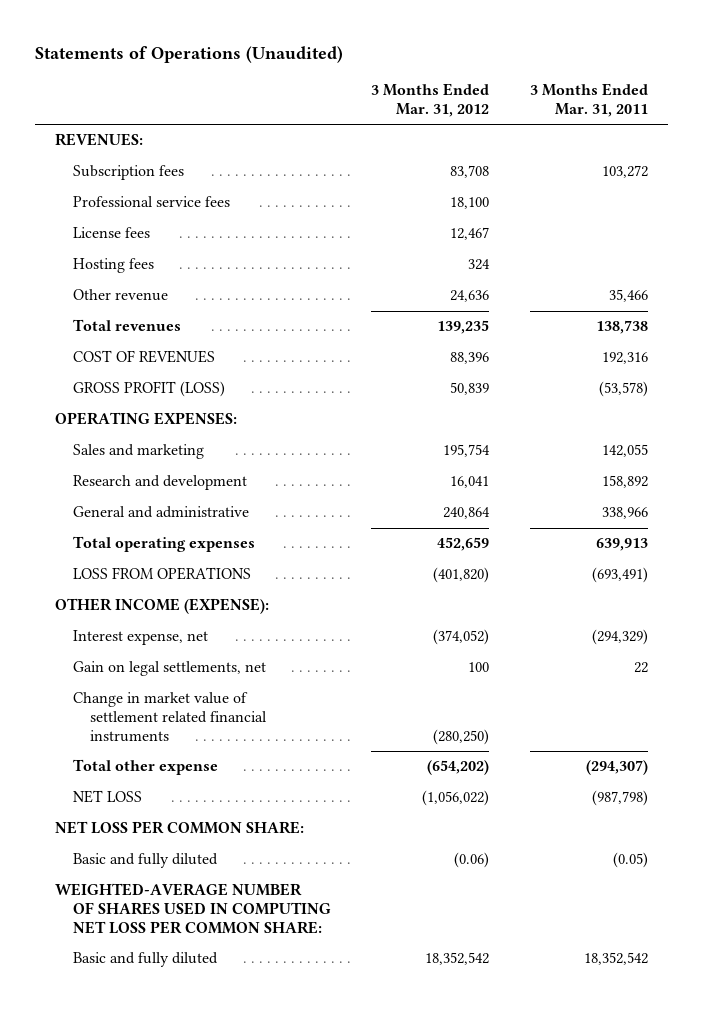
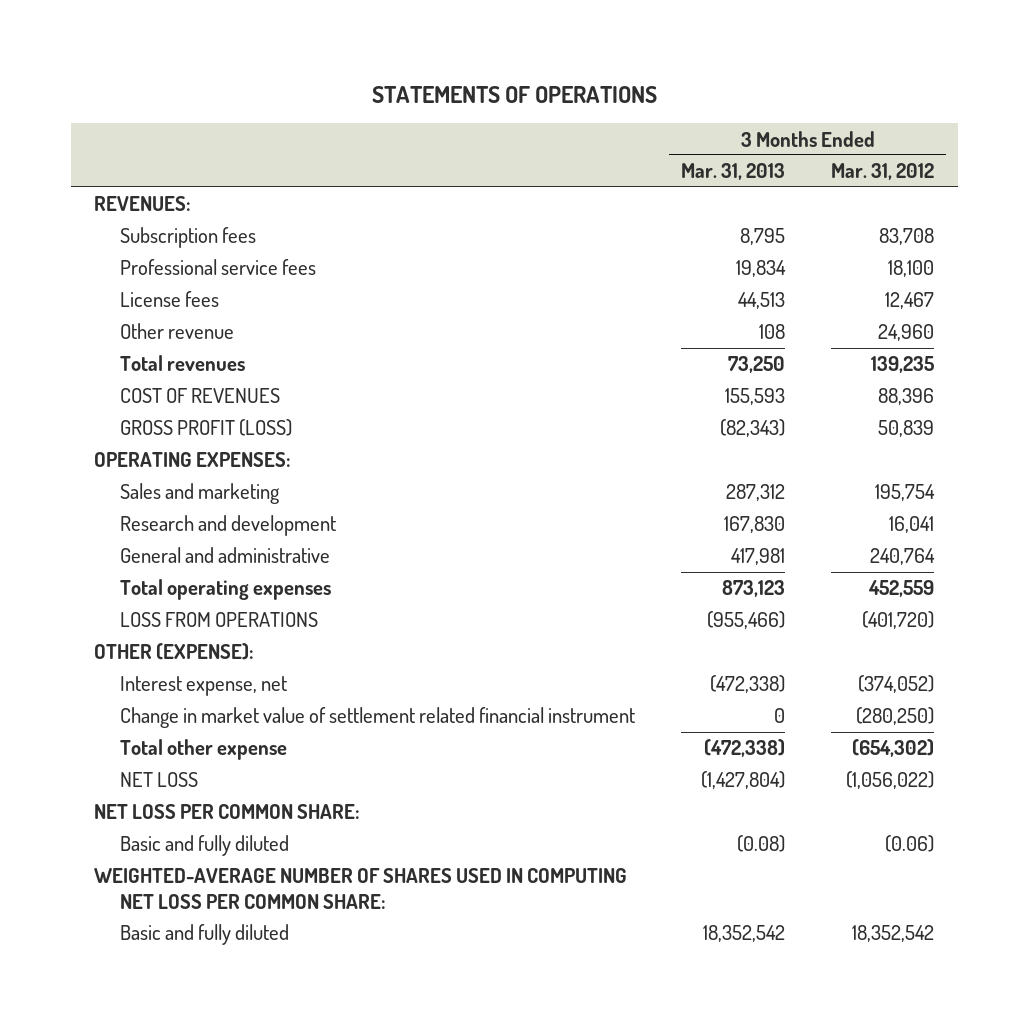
- Statements of Operations (Unaudited)
+ STATEMENTS OF OPERATIONS
- | 3 Months Ended Mar. 31, 2012 | 3 Months Ended Mar. 31, 2011
+ | 3 Months Ended Mar. 31, 2013 | 3 Months Ended Mar. 31, 2012
- Hosting fees | 324 |
- Other revenue | 24,636 | 35,466
+ Other revenue | 108 | 24,960
- General and administrative | 240,864 | 338,966
- Total operating expenses | 452,659 | 639,913
- LOSS FROM OPERATIONS | (401,820) | (693,491)
- OTHER INCOME (EXPENSE):
+ General and administrative | 417,981 | 240,764
+ Total operating expenses | 873,123 | 452,559
+ LOSS FROM OPERATIONS | (955,466) | (401,720)
+ OTHER (EXPENSE):
- Gain on legal settlements, net | 100 | 22
- Change in market value of settlement related financial instruments | (280,250) |
- Total other expense | (654,202) | (294,307)
+ Change in market value of settlement related financial instrument | 0 | (280,250)
+ Total other expense | (472,338) | (654,302)

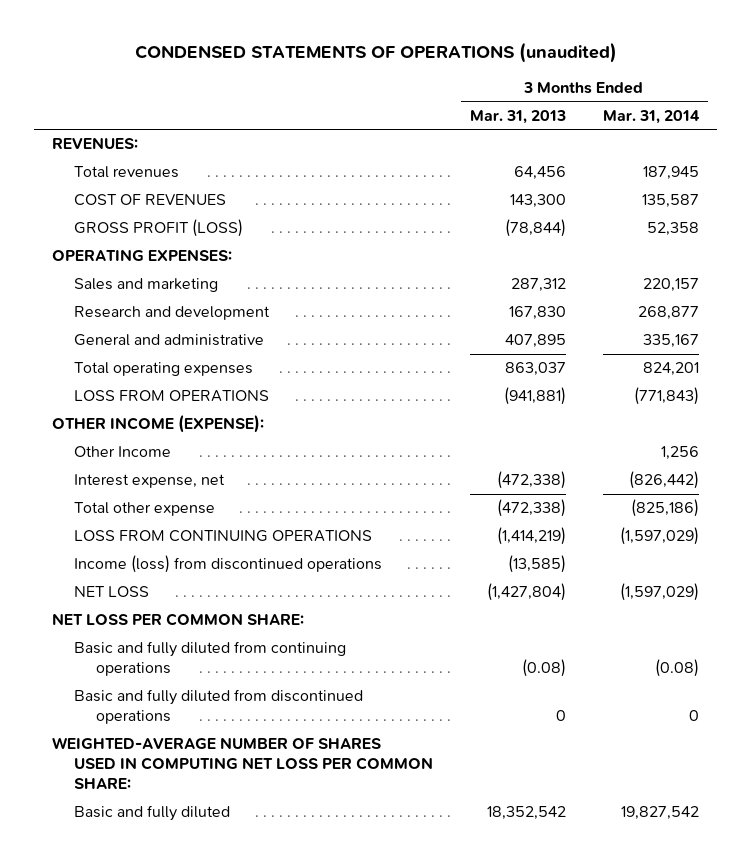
- STATEMENTS OF OPERATIONS
+ CONDENSED STATEMENTS OF OPERATIONS (unaudited)
- | 3 Months Ended Mar. 31, 2013 | 3 Months Ended Mar. 31, 2012
+ | 3 Months Ended Mar. 31, 2013 | 3 Months Ended Mar. 31, 2014
- Subscription fees | 8,795 | 83,708
- Professional service fees | 19,834 | 18,100
- License fees | 44,513 | 12,467
- Other revenue | 108 | 24,960
- Total revenues | 73,250 | 139,235
- COST OF REVENUES | 155,593 | 88,396
- GROSS PROFIT (LOSS) | (82,343) | 50,839
+ Total revenues | 64,456 | 187,945
+ COST OF REVENUES | 143,300 | 135,587
+ GROSS PROFIT (LOSS) | (78,844) | 52,358
- General and administrative | 417,981 | 240,764
- Total operating expenses | 873,123 | 452,559
- LOSS FROM OPERATIONS | (955,466) | (401,720)
- OTHER (EXPENSE):
+ General and administrative | 407,895 | 335,167
+ Total operating expenses | 863,037 | 824,201
+ LOSS FROM OPERATIONS | (941,881) | (771,843)
+ OTHER INCOME (EXPENSE):
+ Other Income | | 1,256
- Change in market value of settlement related financial instrument | 0 | (280,250)
+ LOSS FROM CONTINUING OPERATIONS | (1,414,219) | (1,597,029)
+ Income (loss) from discontinued operations | (13,585) |
- Basic and fully diluted | (0.08) | (0.06)
+ Basic and fully diluted from continuing operations | (0.08) | (0.08)
+ Basic and fully diluted from discontinued operations | 0 | 0

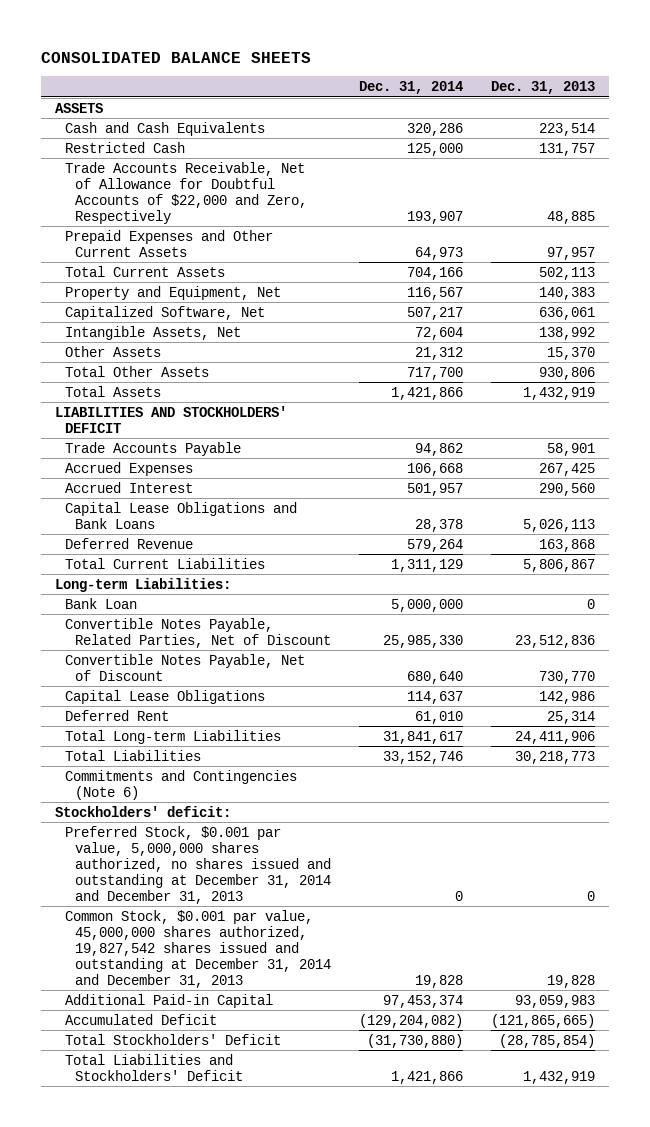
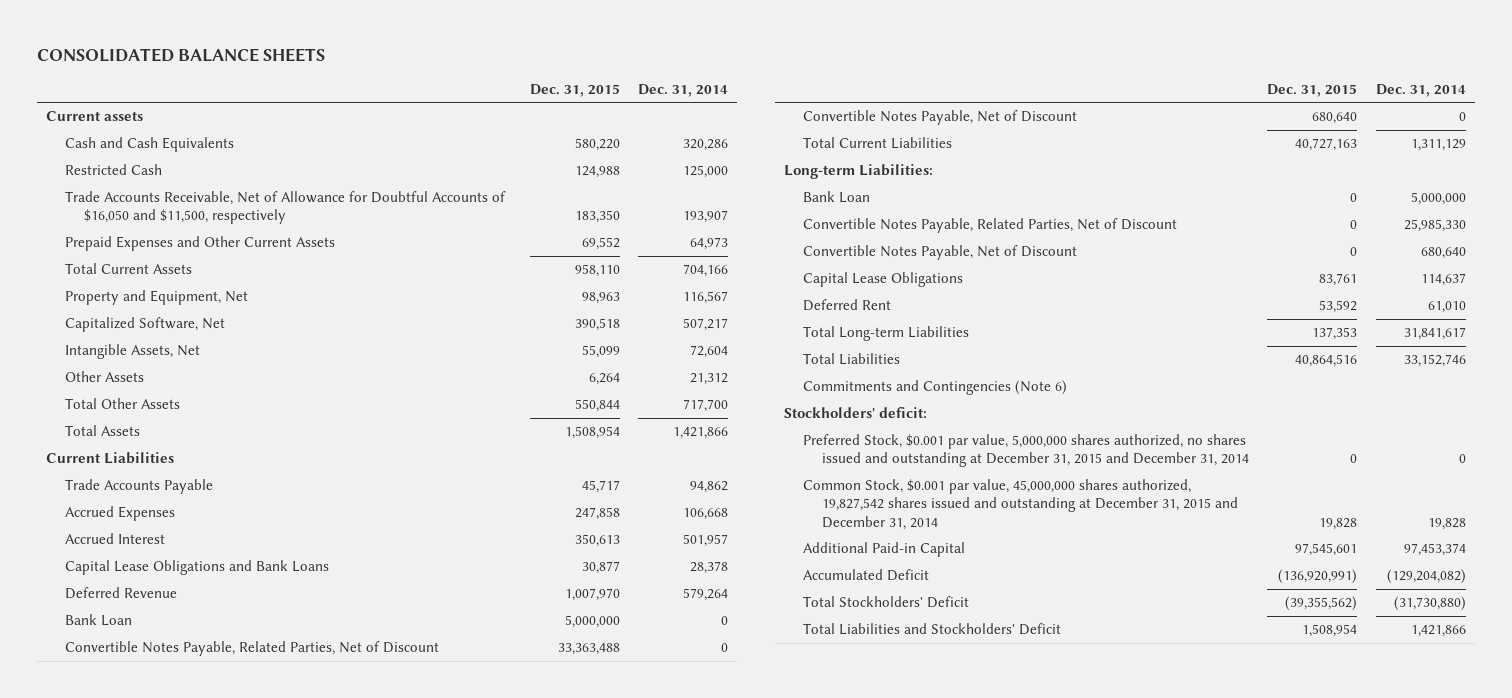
- | Dec. 31, 2014 | Dec. 31, 2013
+ | Dec. 31, 2015 | Dec. 31, 2014
- ASSETS
+ Current assets
- Trade Accounts Receivable, Net of Allowance for Doubtful Accounts of $22,000 and Zero, Respectively | 193,907 | 48,885
+ Trade Accounts Receivable, Net of Allowance for Doubtful Accounts of $16,050 and $11,500, respectively | 183,350 | 193,907
- LIABILITIES AND STOCKHOLDERS' DEFICIT
+ Current Liabilities
+ Bank Loan | 5,000,000 | 0
+ Convertible Notes Payable, Related Parties, Net of Discount | 33,363,488 | 0
+ Convertible Notes Payable, Net of Discount | 680,640 | 0
- Preferred Stock, $0.001 par value, 5,000,000 shares authorized, no shares issued and outstanding at December 31, 2014 and December 31, 2013 | 0 | 0
- Common Stock, $0.001 par value, 45,000,000 shares authorized, 19,827,542 shares issued and outstanding at December 31, 2014 and December 31, 2013 | 19,828 | 19,828
+ Preferred Stock, $0.001 par value, 5,000,000 shares authorized, no shares issued and outstanding at December 31, 2015 and December 31, 2014 | 0 | 0
+ Common Stock, $0.001 par value, 45,000,000 shares authorized, 19,827,542 shares issued and outstanding at December 31, 2015 and December 31, 2014 | 19,828 | 19,828

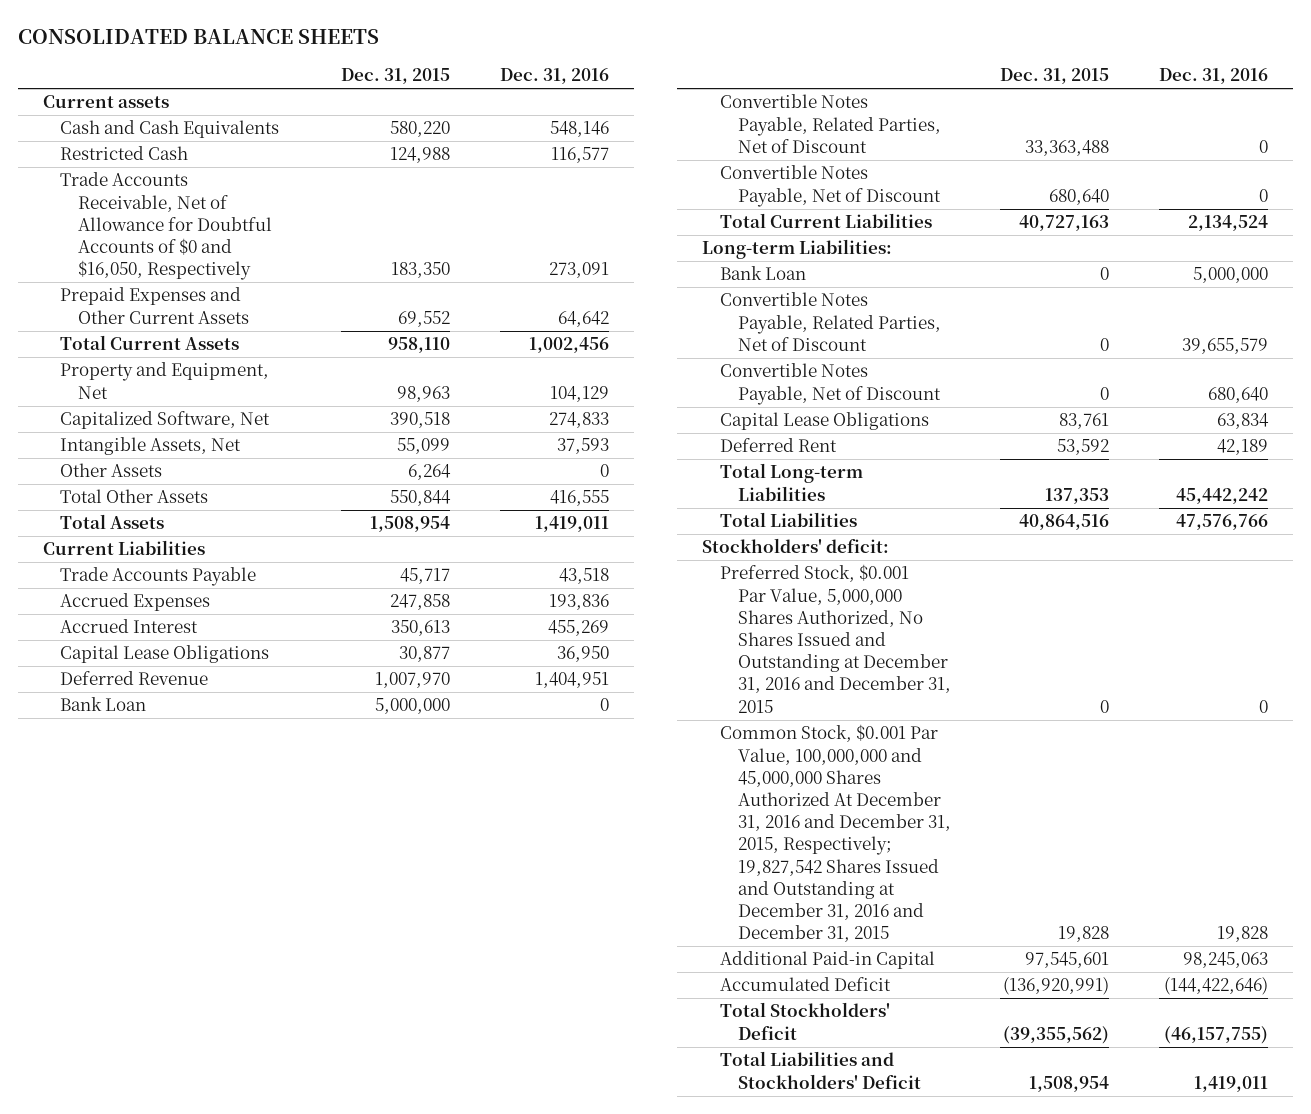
- | Dec. 31, 2015 | Dec. 31, 2014
+ | Dec. 31, 2015 | Dec. 31, 2016
- Trade Accounts Receivable, Net of Allowance for Doubtful Accounts of $16,050 and $11,500, respectively | 183,350 | 193,907
+ Trade Accounts Receivable, Net of Allowance for Doubtful Accounts of $0 and $16,050, Respectively | 183,350 | 273,091
- Capital Lease Obligations and Bank Loans | 30,877 | 28,378
+ Capital Lease Obligations | 30,877 | 36,950
- Commitments and Contingencies (Note 6)
- Preferred Stock, $0.001 par value, 5,000,000 shares authorized, no shares issued and outstanding at December 31, 2015 and December 31, 2014 | 0 | 0
- Common Stock, $0.001 par value, 45,000,000 shares authorized, 19,827,542 shares issued and outstanding at December 31, 2015 and December 31, 2014 | 19,828 | 19,828
+ Preferred Stock, $0.001 Par Value, 5,000,000 Shares Authorized, No Shares Issued and Outstanding at December 31, 2016 and December 31, 2015 | 0 | 0
+ Common Stock, $0.001 Par Value, 100,000,000 and 45,000,000 Shares Authorized At December 31, 2016 and December 31, 2015, Respectively; 19,827,542 Shares Issued and Outstanding at December 31, 2016 and December 31, 2015 | 19,828 | 19,828

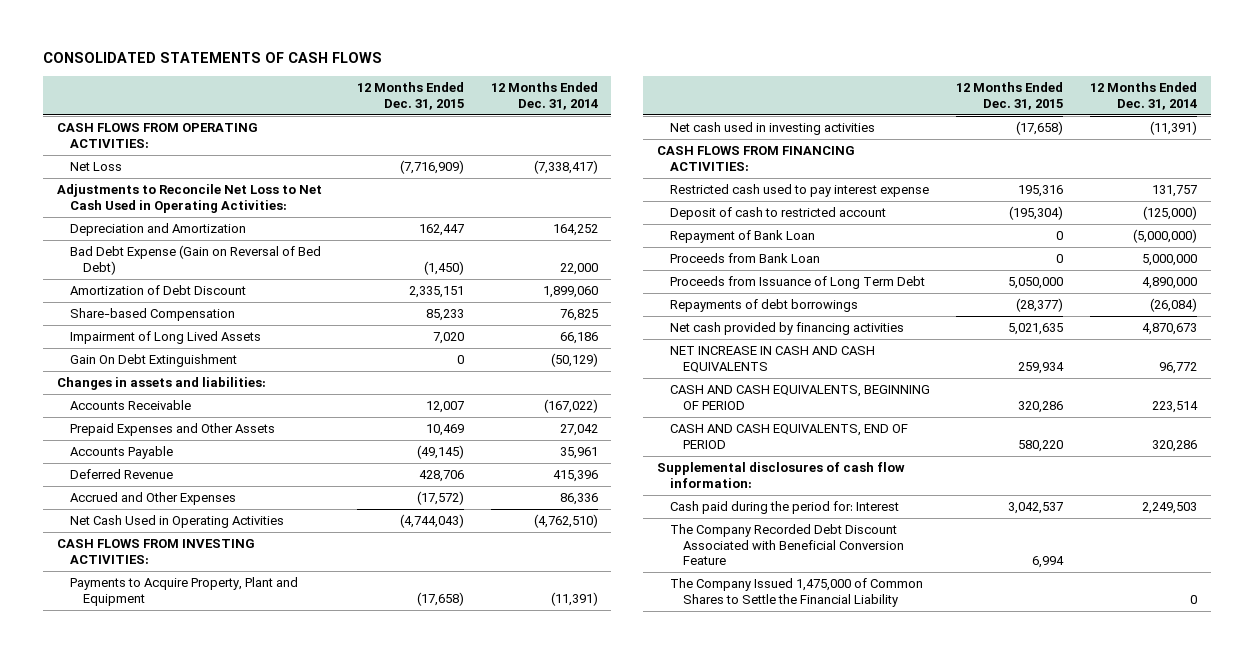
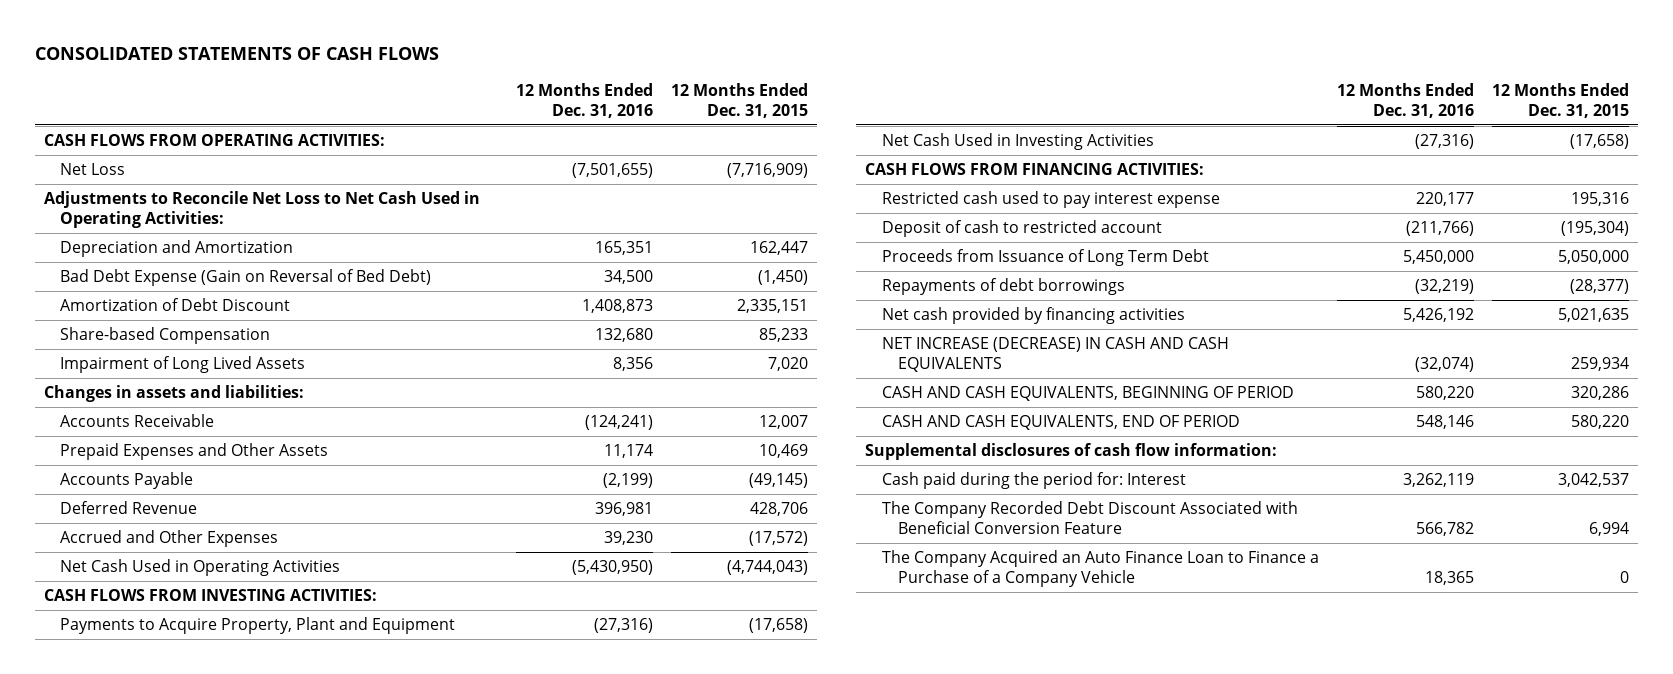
- | 12 Months Ended Dec. 31, 2015 | 12 Months Ended Dec. 31, 2014
+ | 12 Months Ended Dec. 31, 2016 | 12 Months Ended Dec. 31, 2015
- Gain On Debt Extinguishment | 0 | (50,129)
- Net cash used in investing activities | (17,658) | (11,391)
+ Net Cash Used in Investing Activities | (27,316) | (17,658)
- Repayment of Bank Loan | 0 | (5,000,000)
- Proceeds from Bank Loan | 0 | 5,000,000
- NET INCREASE IN CASH AND CASH EQUIVALENTS | 259,934 | 96,772
+ NET INCREASE (DECREASE) IN CASH AND CASH EQUIVALENTS | (32,074) | 259,934
- The Company Issued 1,475,000 of Common Shares to Settle the Financial Liability | | 0
+ The Company Acquired an Auto Finance Loan to Finance a Purchase of a Company Vehicle | 18,365 | 0

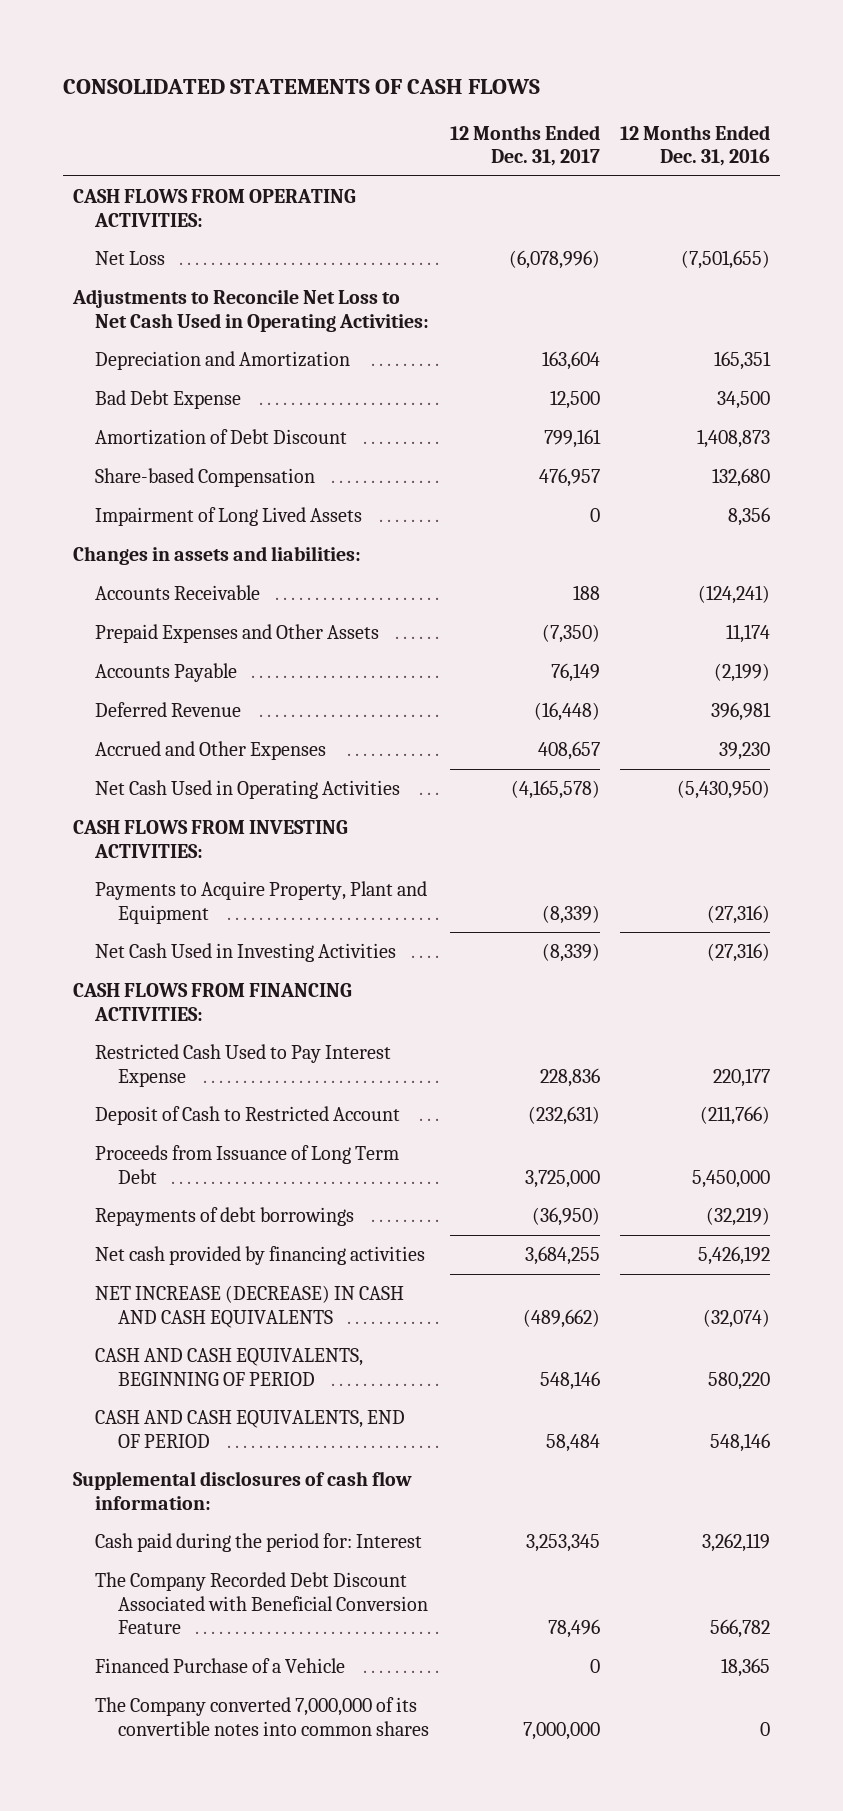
- | 12 Months Ended Dec. 31, 2016 | 12 Months Ended Dec. 31, 2015
+ | 12 Months Ended Dec. 31, 2017 | 12 Months Ended Dec. 31, 2016
- Bad Debt Expense (Gain on Reversal of Bed Debt) | 34,500 | (1,450)
+ Bad Debt Expense | 12,500 | 34,500
- Restricted cash used to pay interest expense | 220,177 | 195,316
- Deposit of cash to restricted account | (211,766) | (195,304)
+ Restricted Cash Used to Pay Interest Expense | 228,836 | 220,177
+ Deposit of Cash to Restricted Account | (232,631) | (211,766)
- The Company Acquired an Auto Finance Loan to Finance a Purchase of a Company Vehicle | 18,365 | 0
+ Financed Purchase of a Vehicle | 0 | 18,365
+ The Company converted 7,000,000 of its convertible notes into common shares | 7,000,000 | 0

